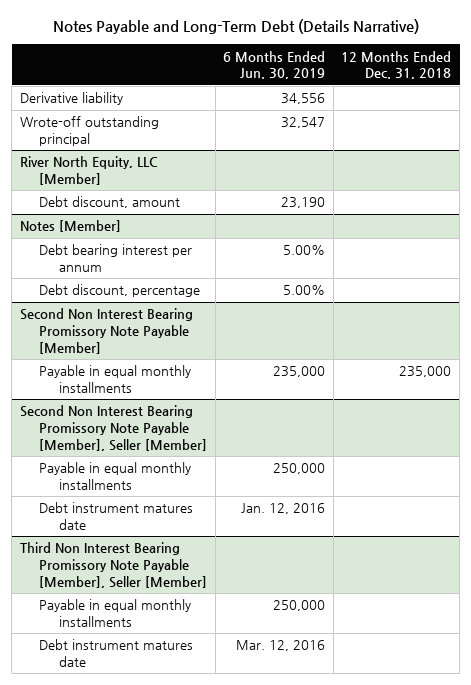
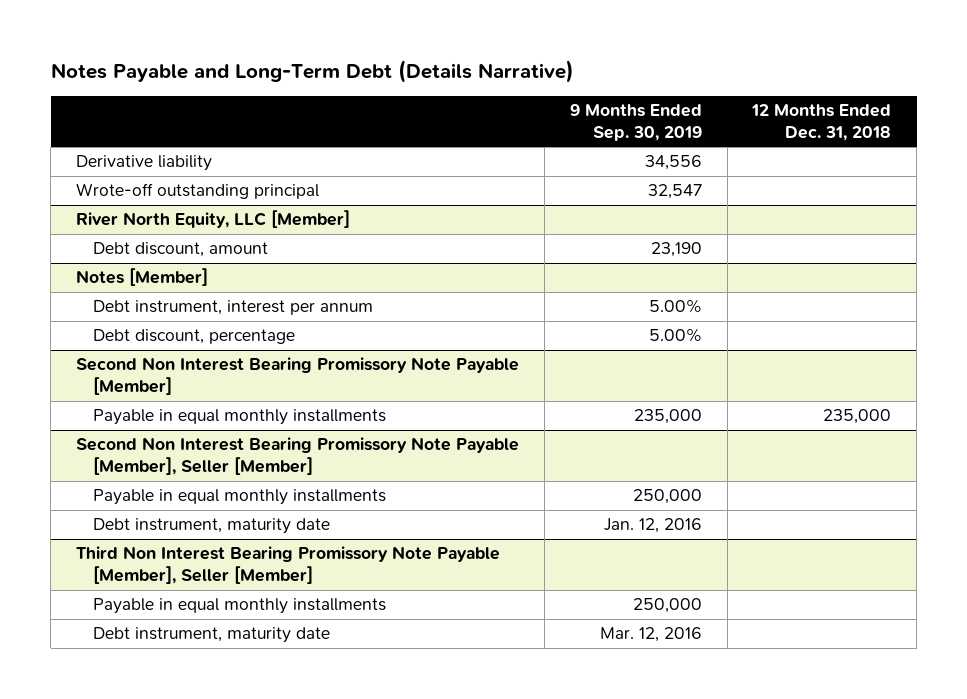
- | 6 Months Ended Jun. 30, 2019 | 12 Months Ended Dec. 31, 2018
+ | 9 Months Ended Sep. 30, 2019 | 12 Months Ended Dec. 31, 2018
@ Notes [Member]
- Debt bearing interest per annum | 5.00% |
+ Debt instrument, interest per annum | 5.00% |
@ Second Non Interest Bearing Promissory Note Payable [Member], Seller [Member]
- Debt instrument matures date | Jan. 12, 2016 |
+ Debt instrument, maturity date | Jan. 12, 2016 |
@ Third Non Interest Bearing Promissory Note Payable [Member], Seller [Member]
- Debt instrument matures date | Mar. 12, 2016 |
+ Debt instrument, maturity date | Mar. 12, 2016 |

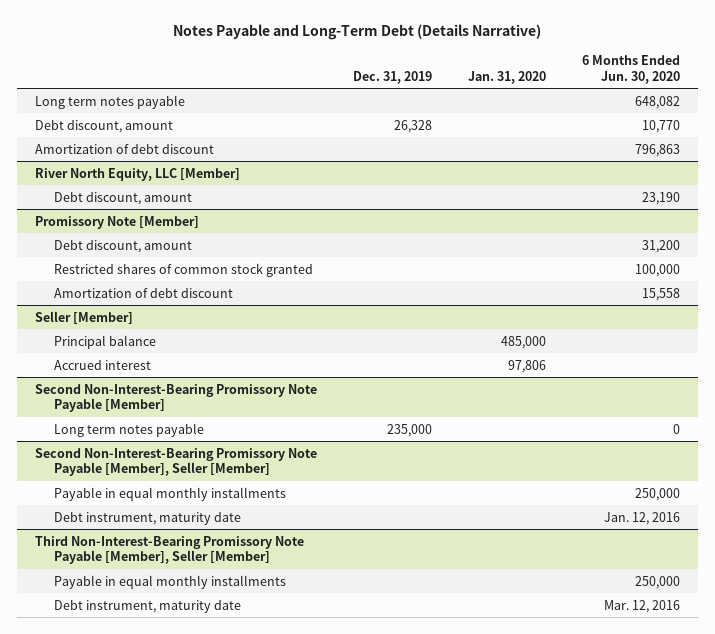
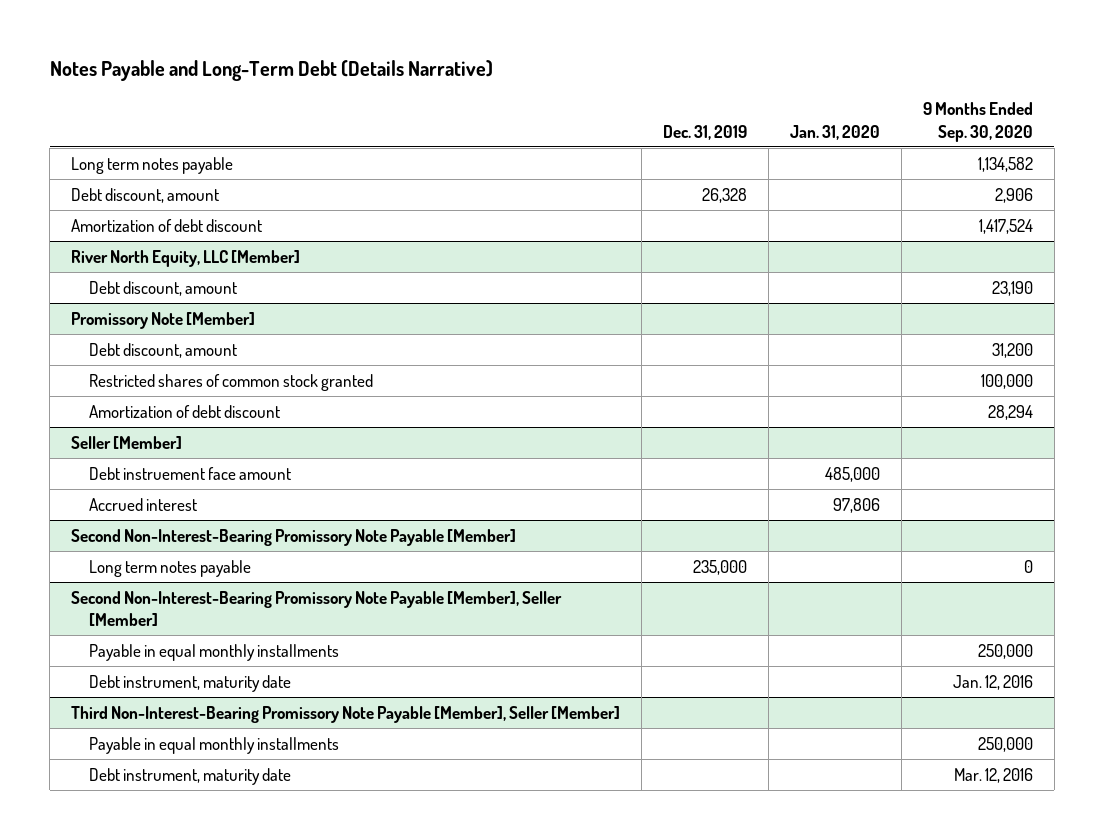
- | Dec. 31, 2019 | Jan. 31, 2020 | 6 Months Ended Jun. 30, 2020
+ | Dec. 31, 2019 | Jan. 31, 2020 | 9 Months Ended Sep. 30, 2020
@ Seller [Member]
- Principal balance | | 485,000 |
+ Debt instruement face amount | | 485,000 |

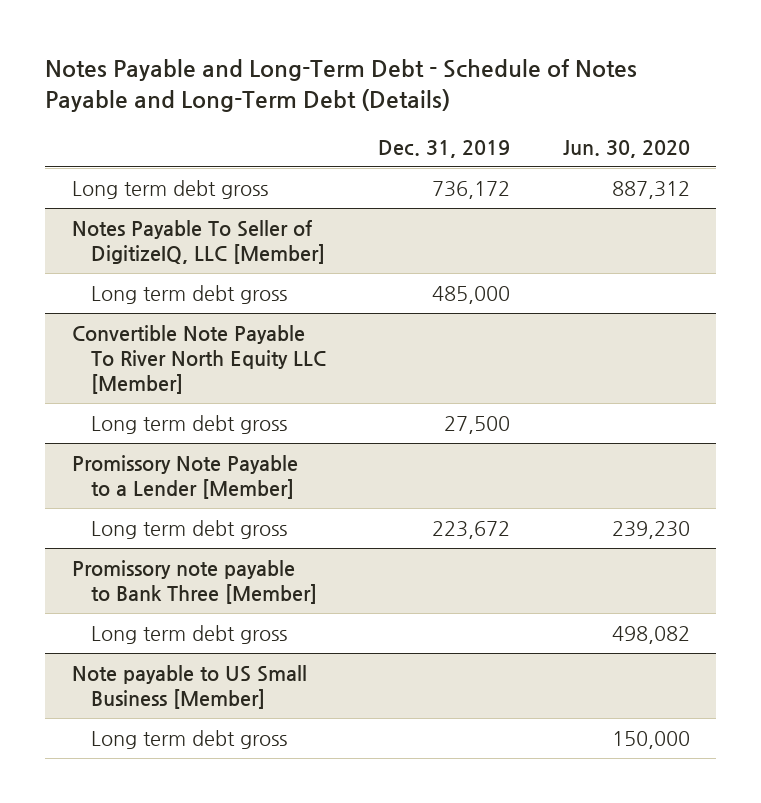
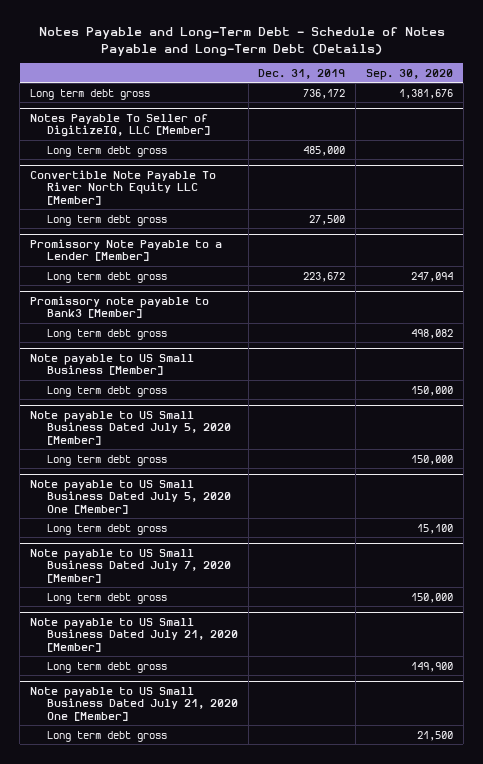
- | Dec. 31, 2019 | Jun. 30, 2020
+ | Dec. 31, 2019 | Sep. 30, 2020
- Promissory note payable to Bank Three [Member]
+ Promissory note payable to Bank3 [Member]
+ Note payable to US Small Business Dated July 5, 2020 [Member]
+ Long term debt gross | | 150,000
+ Note payable to US Small Business Dated July 5, 2020 One [Member]
+ Long term debt gross | | 15,100
+ Note payable to US Small Business Dated July 7, 2020 [Member]
+ Long term debt gross | | 150,000
+ Note payable to US Small Business Dated July 21, 2020 [Member]
+ Long term debt gross | | 149,900
+ Note payable to US Small Business Dated July 21, 2020 One [Member]
+ Long term debt gross | | 21,500

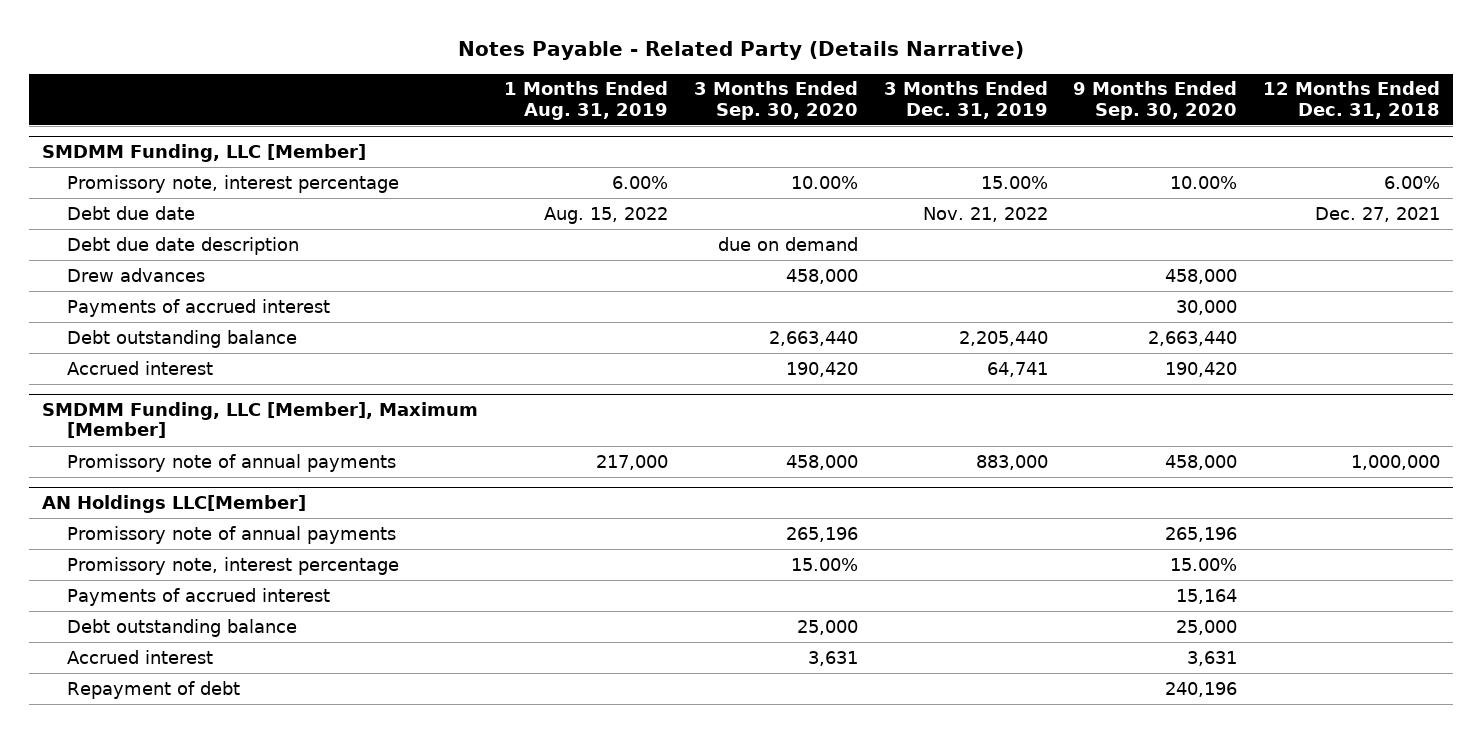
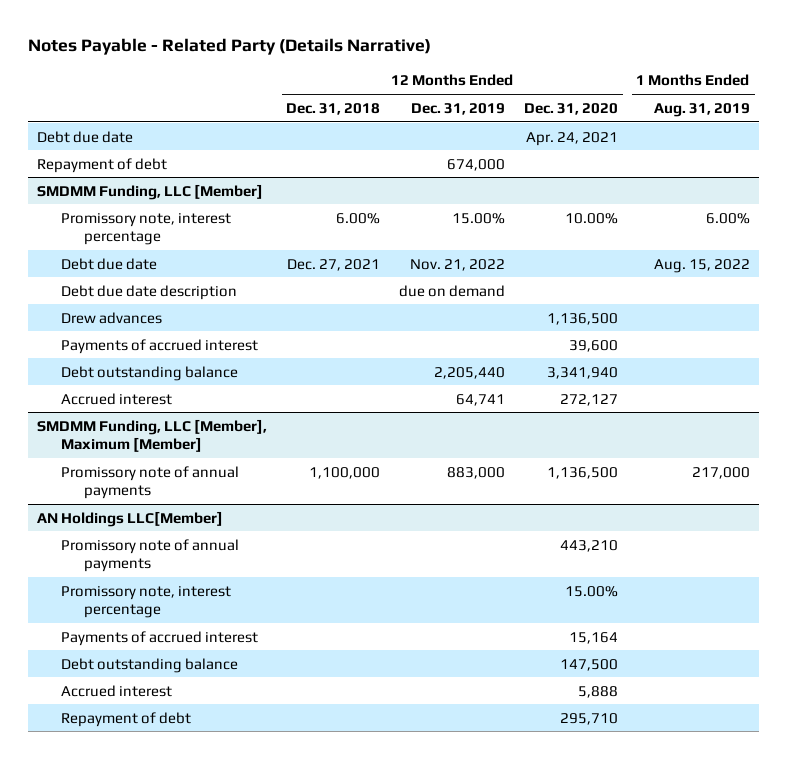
- | 1 Months Ended Aug. 31, 2019 | 3 Months Ended Sep. 30, 2020 | 3 Months Ended Dec. 31, 2019 | 9 Months Ended Sep. 30, 2020 | 12 Months Ended Dec. 31, 2018
+ | 12 Months Ended Dec. 31, 2018 | 12 Months Ended Dec. 31, 2019 | 12 Months Ended Dec. 31, 2020 | 1 Months Ended Aug. 31, 2019
+ Debt due date | | | Apr. 24, 2021 |
+ Repayment of debt | | 674,000 | |
@ SMDMM Funding, LLC [Member], Maximum [Member]
- Promissory note of annual payments | 217,000 | 458,000 | 883,000 | 458,000 | 1,000,000
+ Promissory note of annual payments | 1,100,000 | 883,000 | 1,136,500 | 217,000

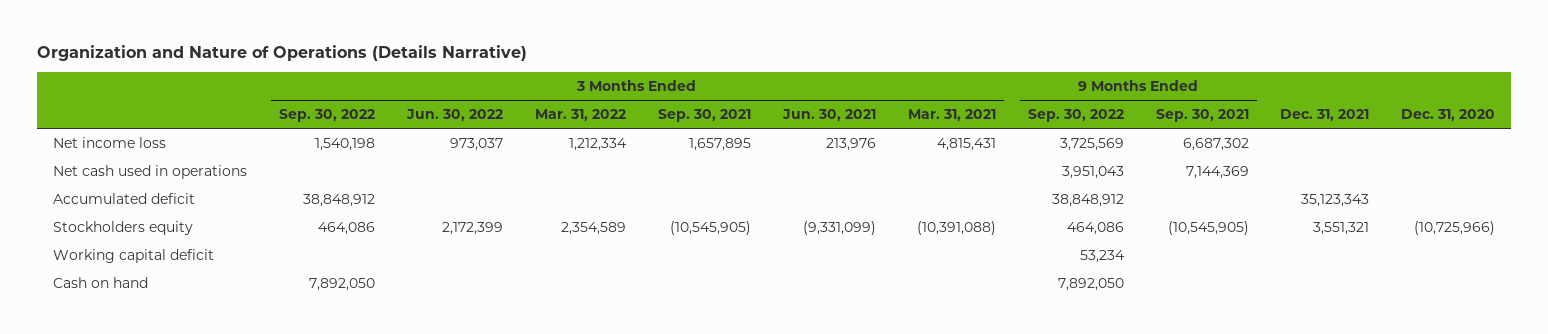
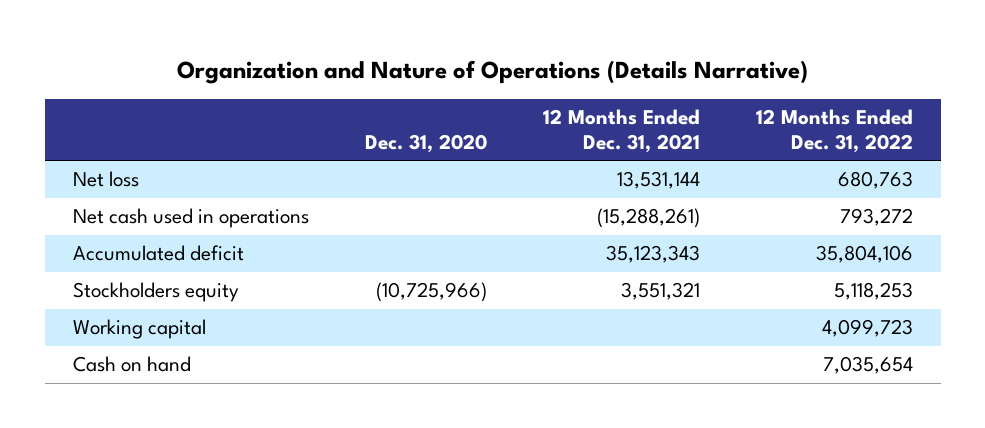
- | 3 Months Ended Sep. 30, 2022 | 3 Months Ended Jun. 30, 2022 | 3 Months Ended Mar. 31, 2022 | 3 Months Ended Sep. 30, 2021 | 3 Months Ended Jun. 30, 2021 | 3 Months Ended Mar. 31, 2021 | 9 Months Ended Sep. 30, 2022 | 9 Months Ended Sep. 30, 2021 | Dec. 31, 2021 | Dec. 31, 2020
+ | Dec. 31, 2020 | 12 Months Ended Dec. 31, 2021 | 12 Months Ended Dec. 31, 2022
- Net income loss | 1,540,198 | 973,037 | 1,212,334 | 1,657,895 | 213,976 | 4,815,431 | 3,725,569 | 6,687,302 | |
+ Net loss | | 13,531,144 | 680,763
- Working capital deficit | | | | | | | 53,234 | | |
+ Working capital | | | 4,099,723

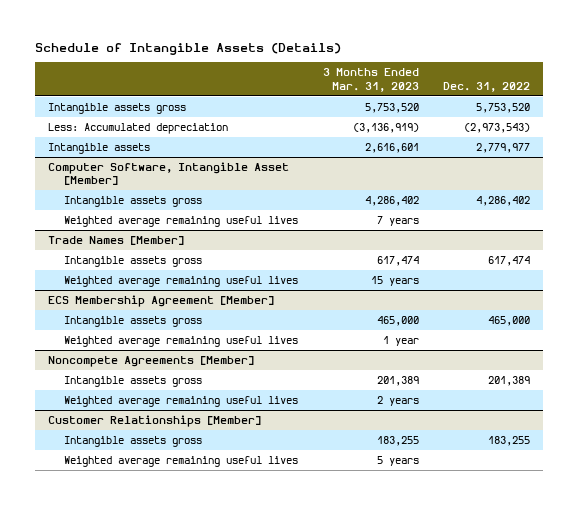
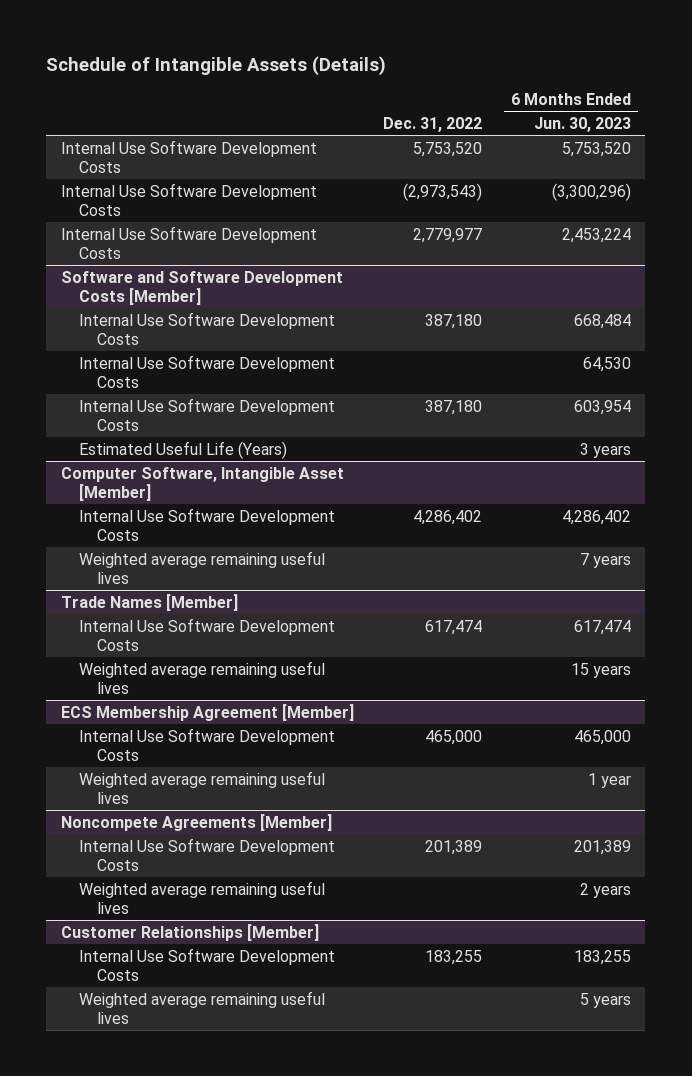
- | 3 Months Ended Mar. 31, 2023 | Dec. 31, 2022
+ | Dec. 31, 2022 | 6 Months Ended Jun. 30, 2023
- Intangible assets gross | 5,753,520 | 5,753,520
- Less: Accumulated depreciation | (3,136,919) | (2,973,543)
- Intangible assets | 2,616,601 | 2,779,977
+ Internal Use Software Development Costs | 5,753,520 | 5,753,520
+ Internal Use Software Development Costs | (2,973,543) | (3,300,296)
+ Internal Use Software Development Costs | 2,779,977 | 2,453,224
+ Software and Software Development Costs [Member]
+ Internal Use Software Development Costs | 387,180 | 668,484
+ Internal Use Software Development Costs | | 64,530
+ Internal Use Software Development Costs | 387,180 | 603,954
+ Estimated Useful Life (Years) | | 3 years
@ Computer Software, Intangible Asset [Member]
- Intangible assets gross | 4,286,402 | 4,286,402
+ Internal Use Software Development Costs | 4,286,402 | 4,286,402
@ Trade Names [Member]
- Intangible assets gross | 617,474 | 617,474
+ Internal Use Software Development Costs | 617,474 | 617,474
@ ECS Membership Agreement [Member]
- Intangible assets gross | 465,000 | 465,000
+ Internal Use Software Development Costs | 465,000 | 465,000
@ Noncompete Agreements [Member]
- Intangible assets gross | 201,389 | 201,389
+ Internal Use Software Development Costs | 201,389 | 201,389
@ Customer Relationships [Member]
- Intangible assets gross | 183,255 | 183,255
+ Internal Use Software Development Costs | 183,255 | 183,255

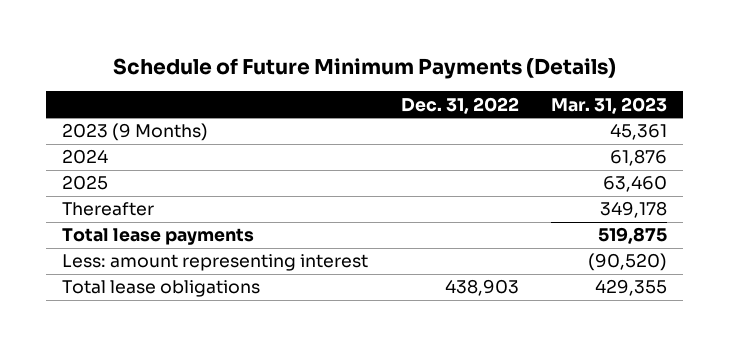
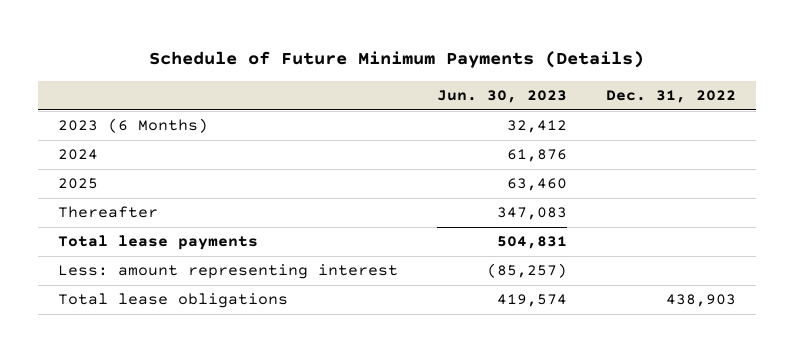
- | Dec. 31, 2022 | Mar. 31, 2023
+ | Jun. 30, 2023 | Dec. 31, 2022
- 2023 (9 Months) | | 45,361
+ 2023 (6 Months) | 32,412 |

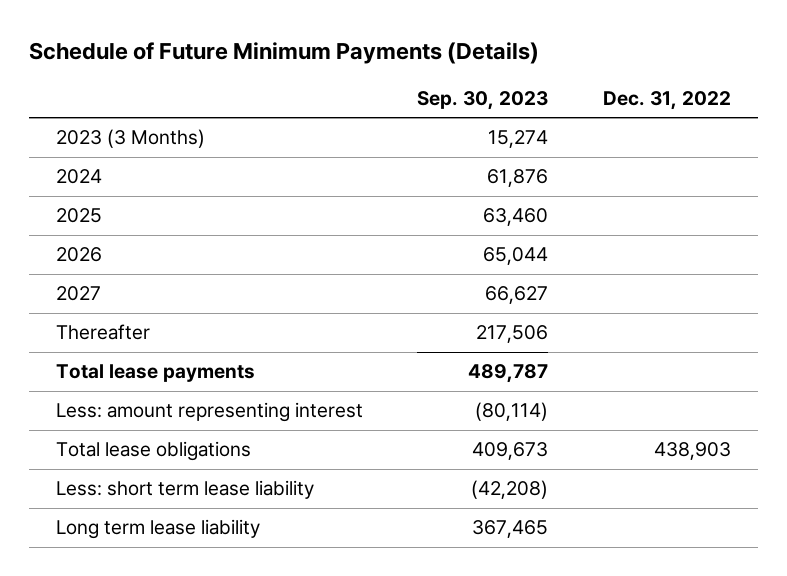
- | Jun. 30, 2023 | Dec. 31, 2022
+ | Sep. 30, 2023 | Dec. 31, 2022
- 2023 (6 Months) | 32,412 |
+ 2023 (3 Months) | 15,274 |
+ 2026 | 65,044 |
+ 2027 | 66,627 |
+ Less: short term lease liability | (42,208) |
+ Long term lease liability | 367,465 |

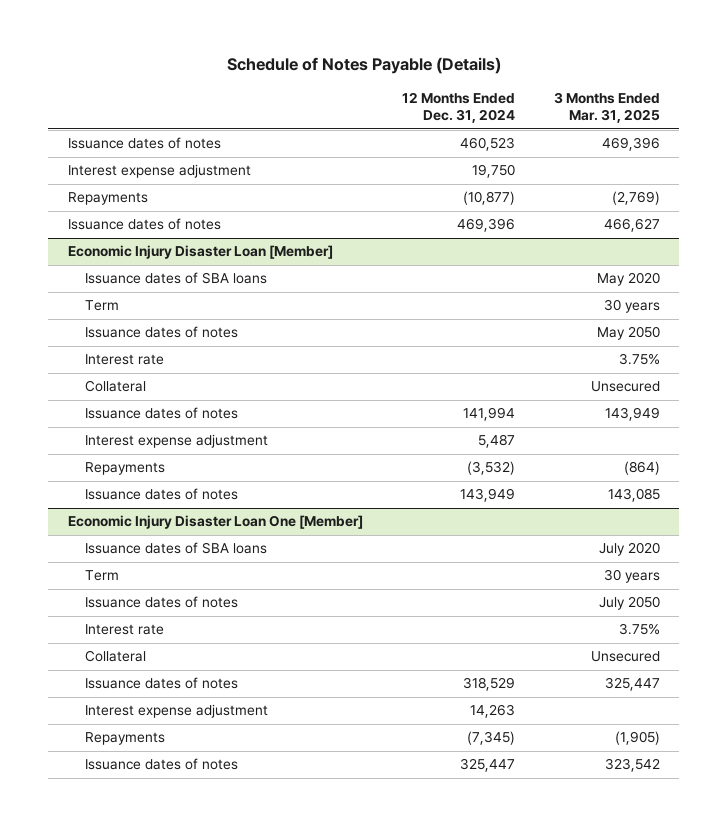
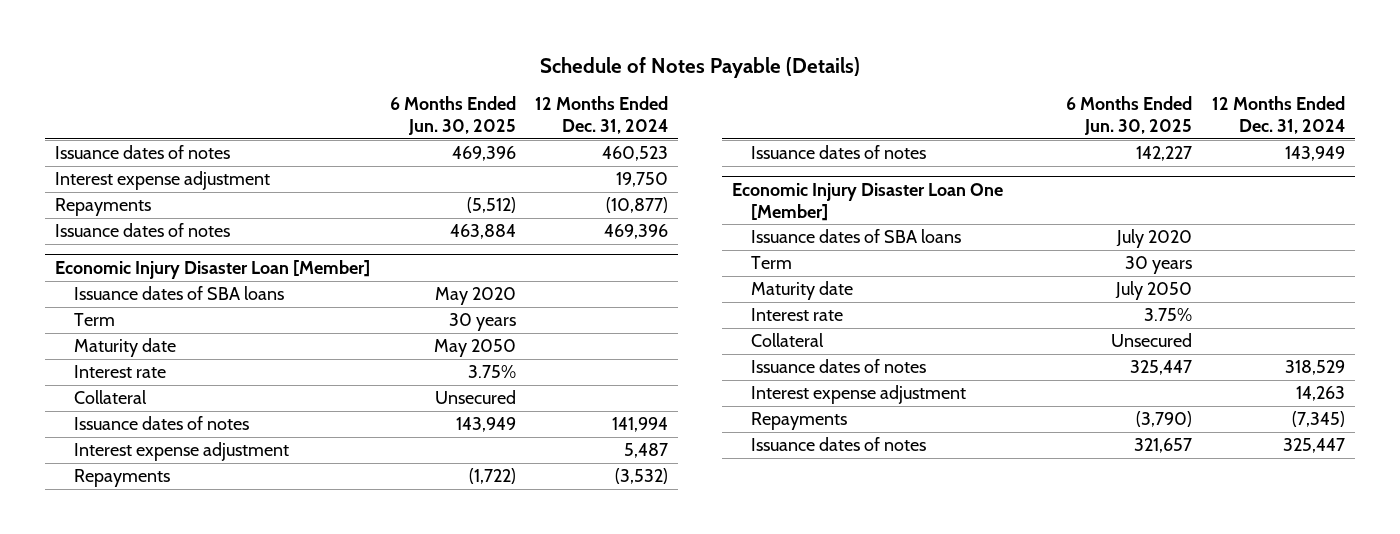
- | 12 Months Ended Dec. 31, 2024 | 3 Months Ended Mar. 31, 2025
+ | 6 Months Ended Jun. 30, 2025 | 12 Months Ended Dec. 31, 2024
@ Economic Injury Disaster Loan [Member]
- Issuance dates of notes | | May 2050
+ Maturity date | May 2050 |
@ Economic Injury Disaster Loan One [Member]
- Issuance dates of notes | | July 2050
+ Maturity date | July 2050 |

